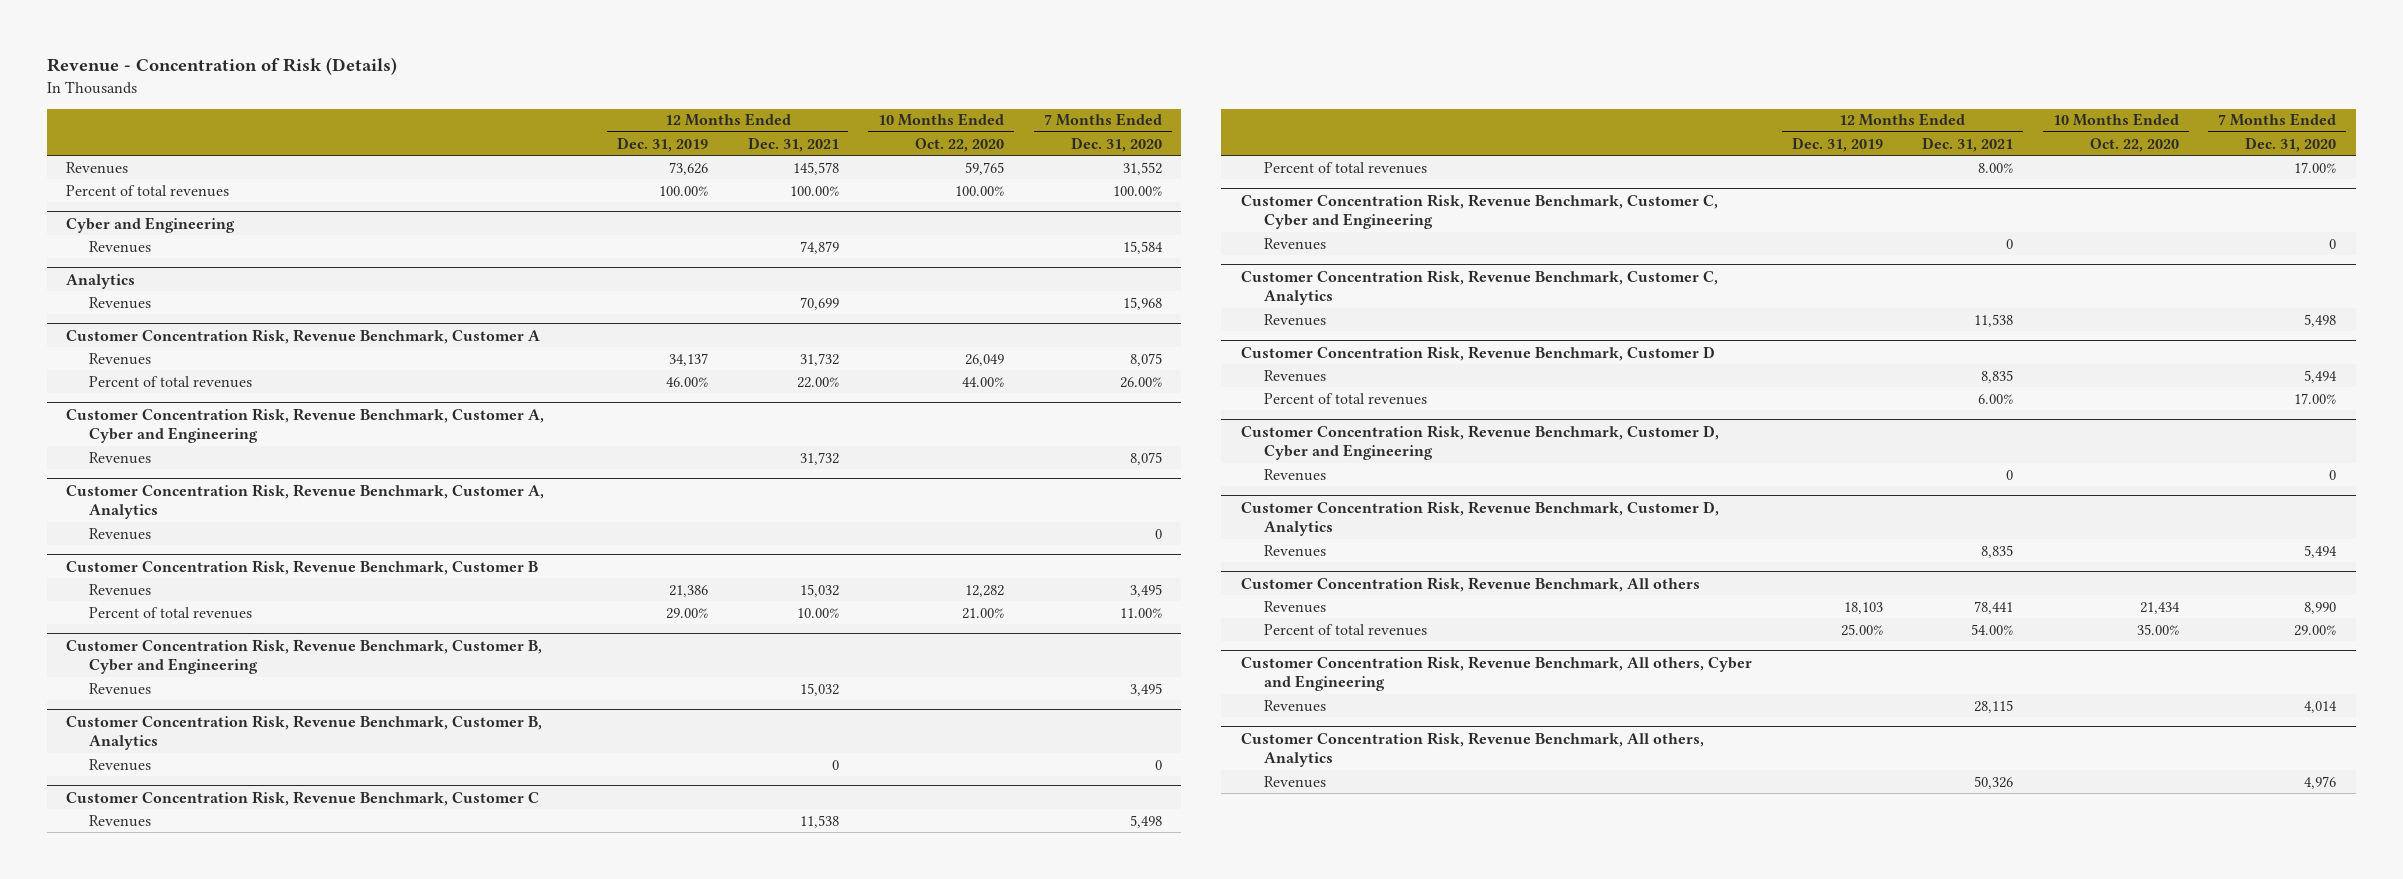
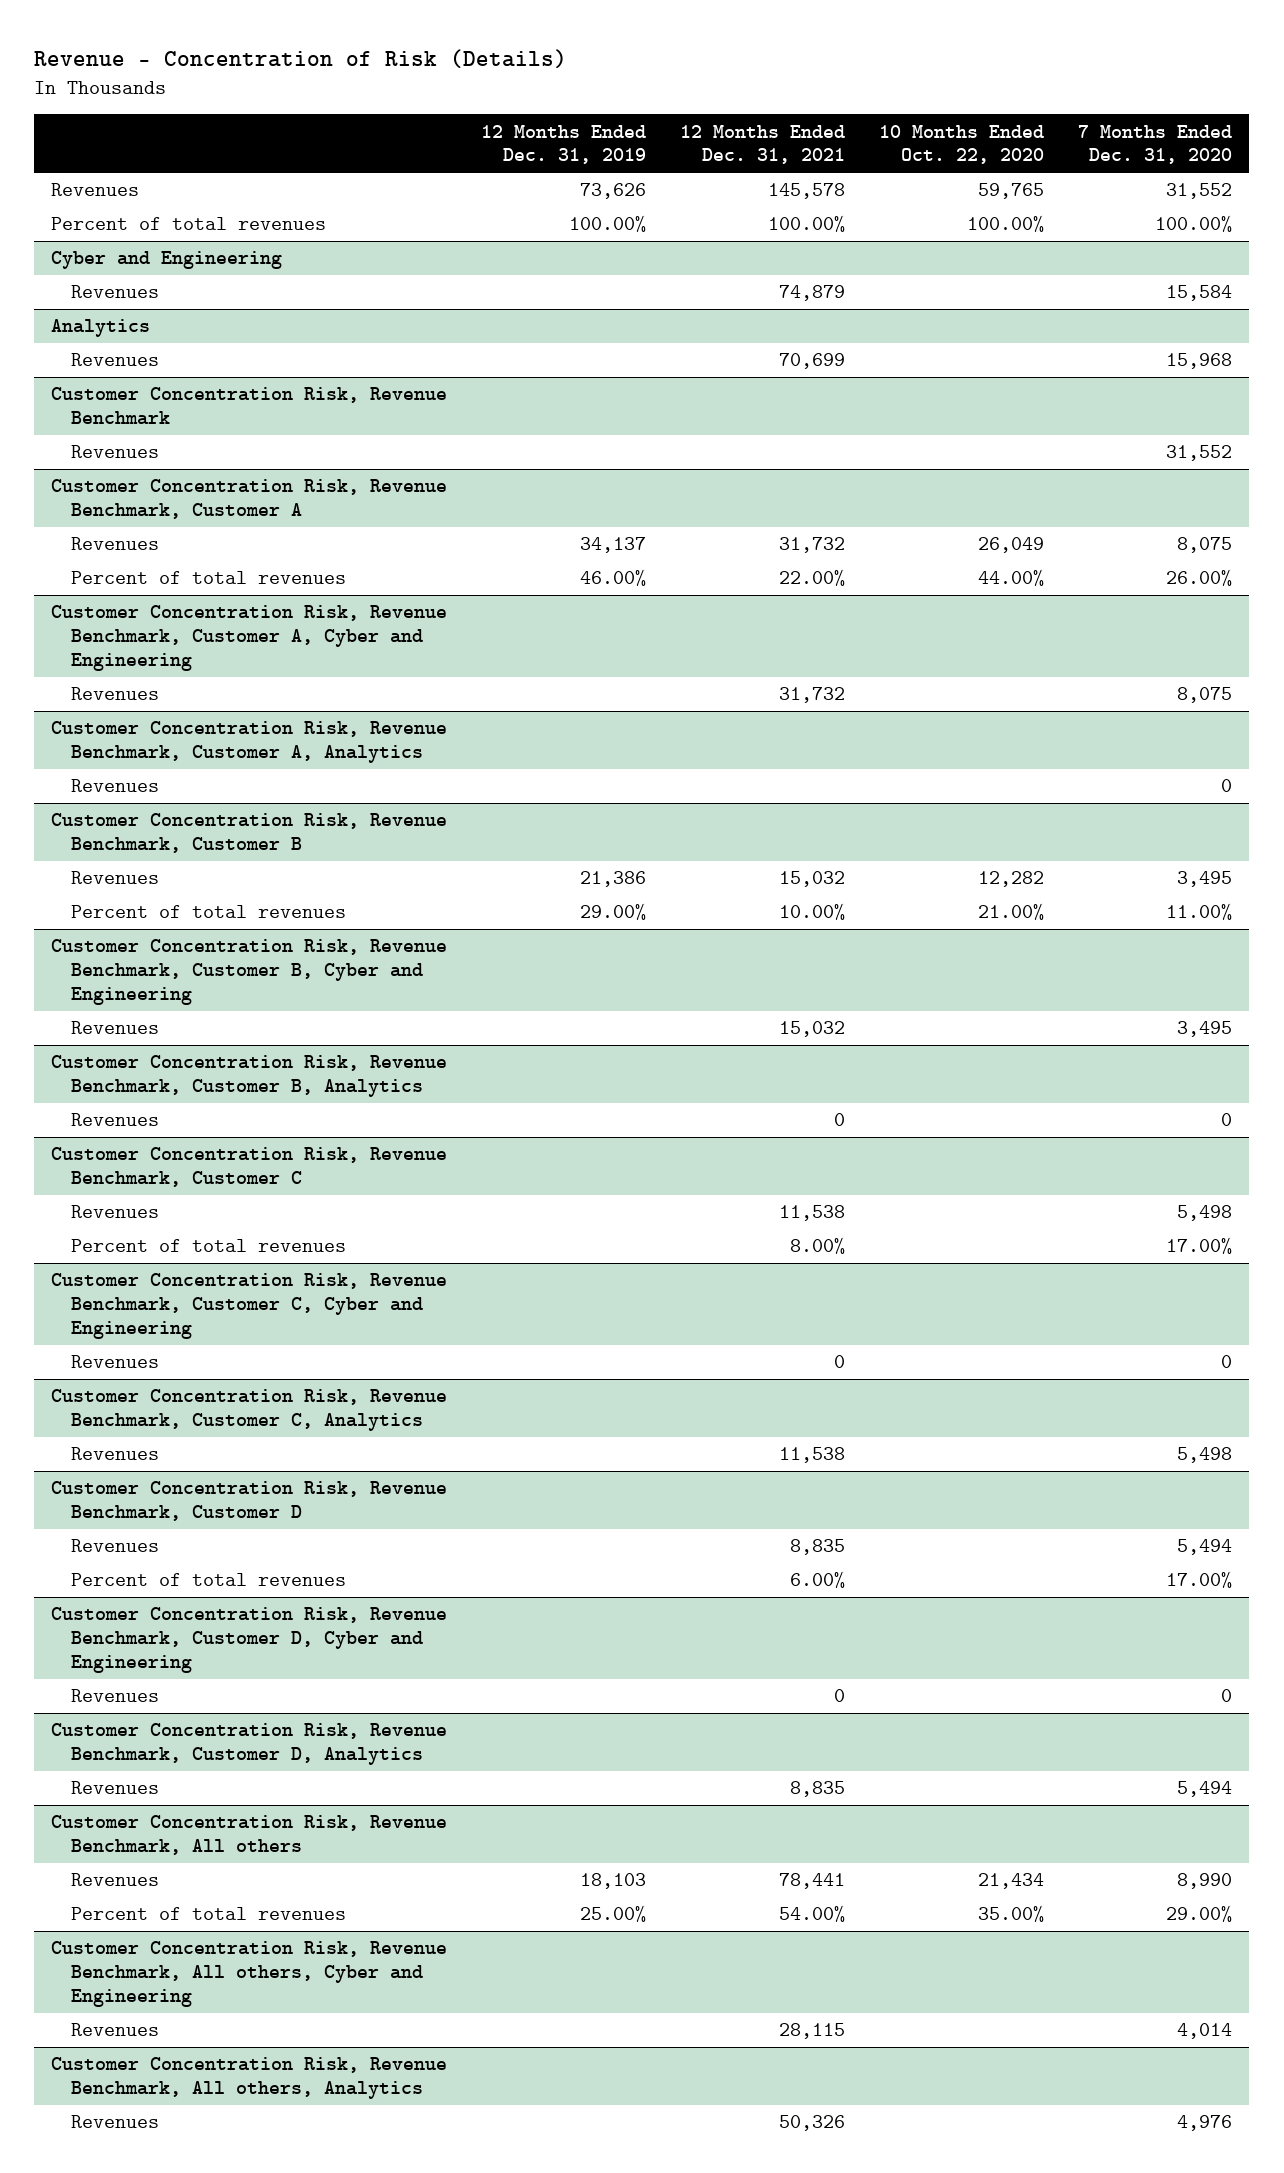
+ Customer Concentration Risk, Revenue Benchmark
+ Revenues | | | | 31,552

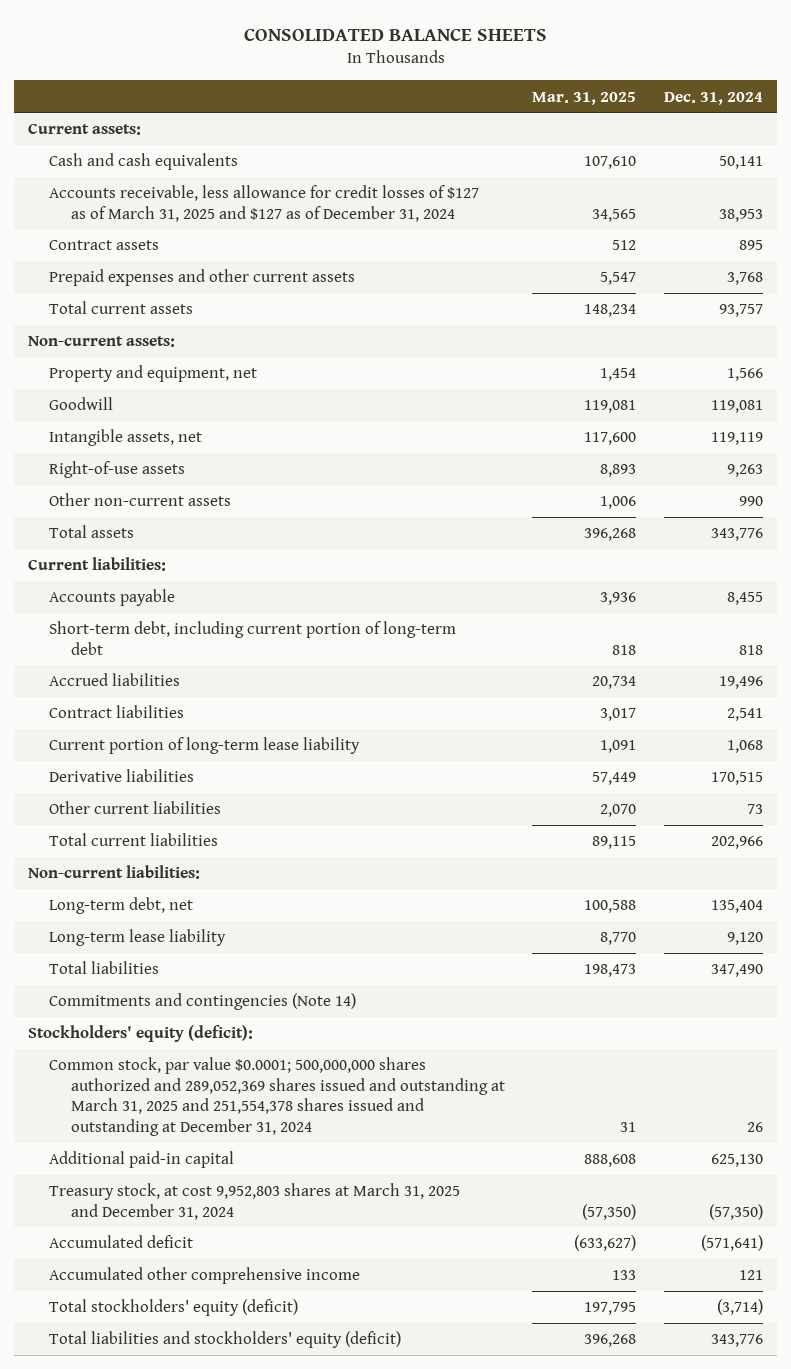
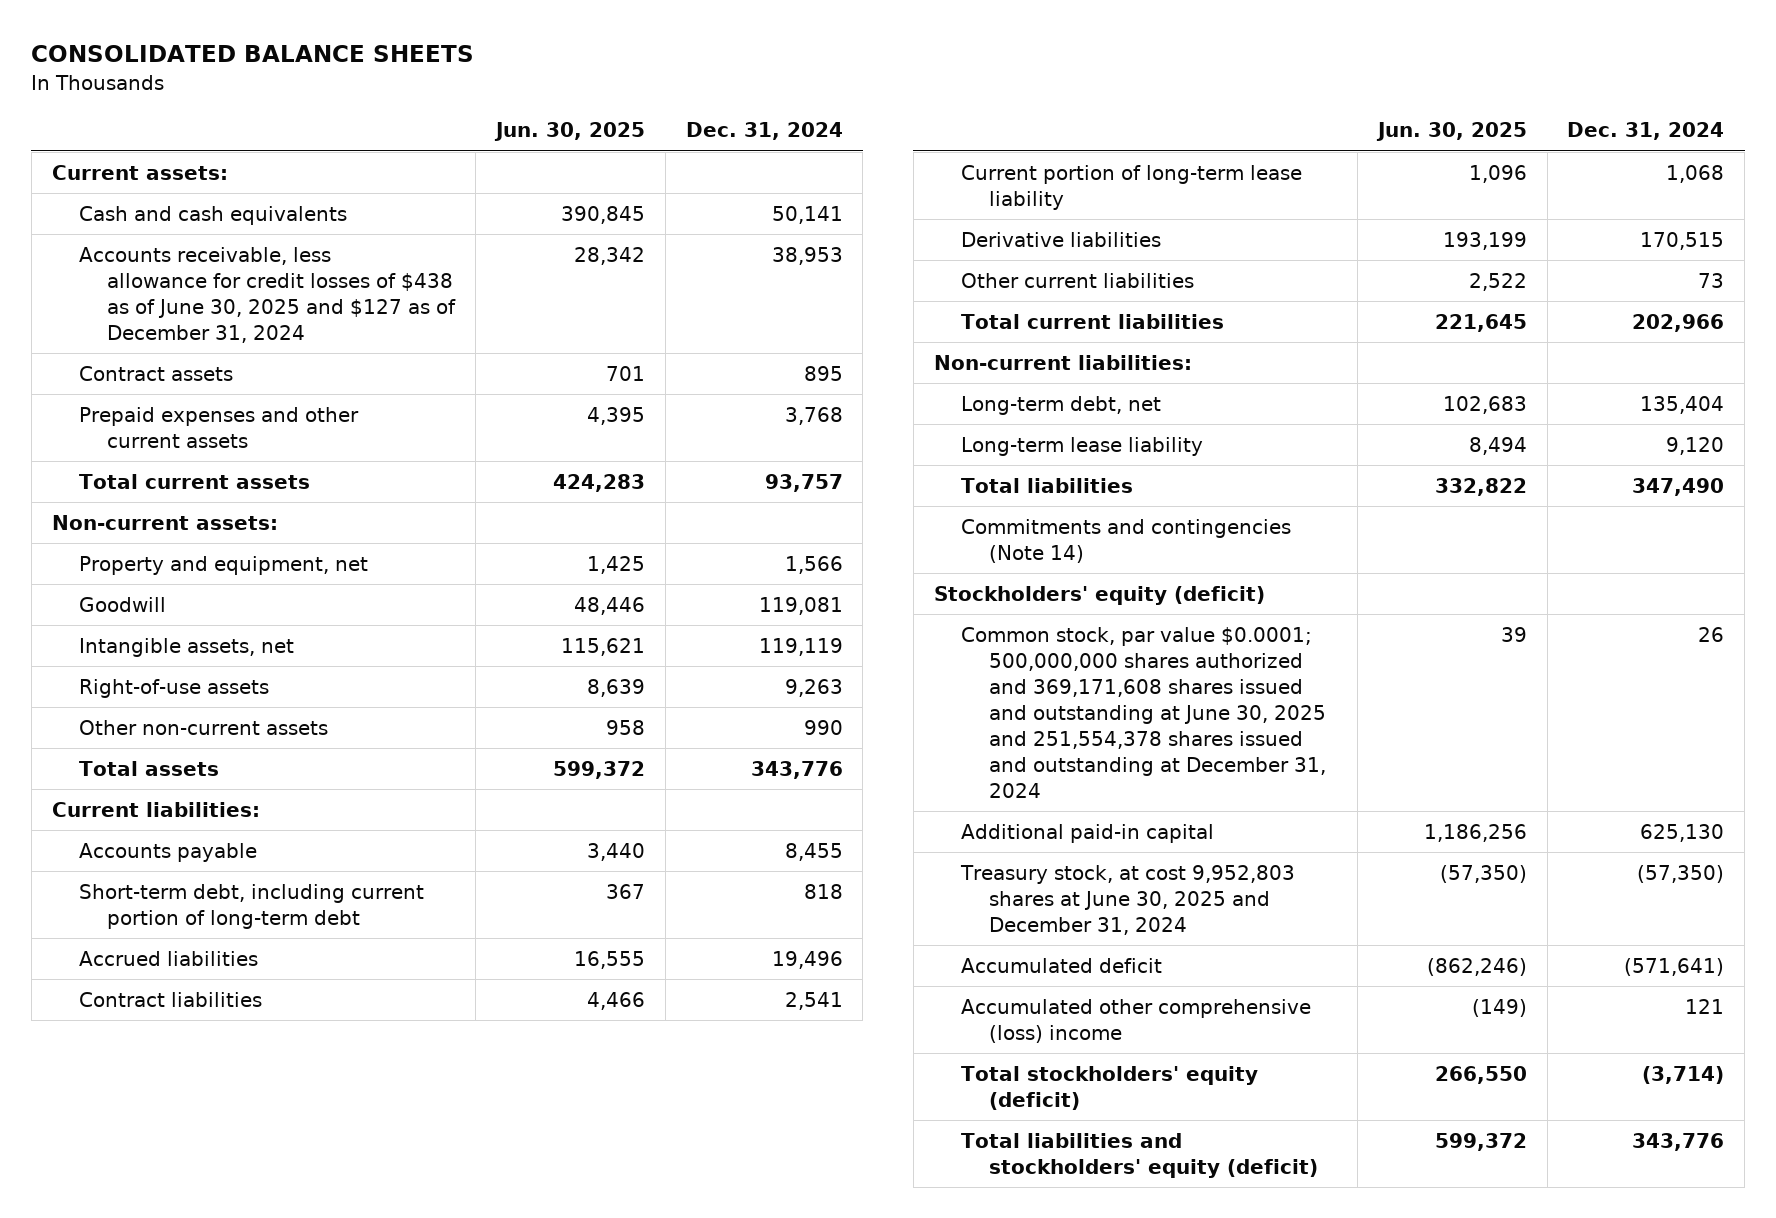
- | Mar. 31, 2025 | Dec. 31, 2024
+ | Jun. 30, 2025 | Dec. 31, 2024
- Accounts receivable, less allowance for credit losses of $127 as of March 31, 2025 and $127 as of December 31, 2024 | 34,565 | 38,953
+ Accounts receivable, less allowance for credit losses of $438 as of June 30, 2025 and $127 as of December 31, 2024 | 28,342 | 38,953
- Stockholders' equity (deficit):
- Common stock, par value $0.0001; 500,000,000 shares authorized and 289,052,369 shares issued and outstanding at March 31, 2025 and 251,554,378 shares issued and outstanding at December 31, 2024 | 31 | 26
+ Stockholders' equity (deficit)
+ Common stock, par value $0.0001; 500,000,000 shares authorized and 369,171,608 shares issued and outstanding at June 30, 2025 and 251,554,378 shares issued and outstanding at December 31, 2024 | 39 | 26
- Treasury stock, at cost 9,952,803 shares at March 31, 2025 and December 31, 2024 | (57,350) | (57,350)
+ Treasury stock, at cost 9,952,803 shares at June 30, 2025 and December 31, 2024 | (57,350) | (57,350)
- Accumulated other comprehensive income | 133 | 121
+ Accumulated other comprehensive (loss) income | (149) | 121

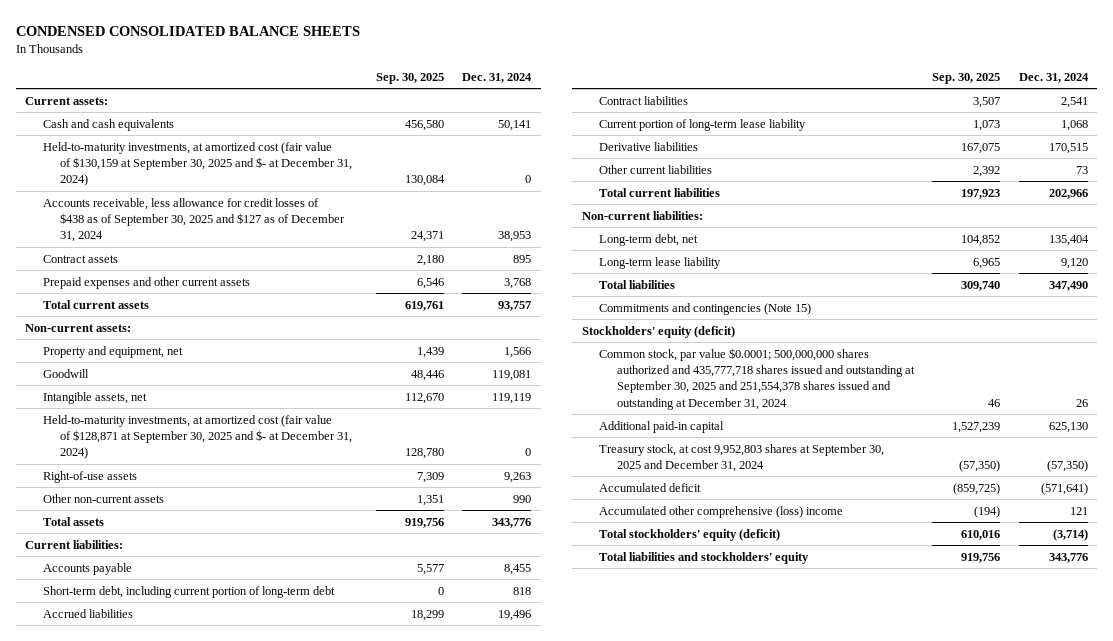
- CONSOLIDATED BALANCE SHEETS
+ CONDENSED CONSOLIDATED BALANCE SHEETS
- | Jun. 30, 2025 | Dec. 31, 2024
+ | Sep. 30, 2025 | Dec. 31, 2024
- Accounts receivable, less allowance for credit losses of $438 as of June 30, 2025 and $127 as of December 31, 2024 | 28,342 | 38,953
+ Held-to-maturity investments, at amortized cost (fair value of $130,159 at September 30, 2025 and $- at December 31, 2024) | 130,084 | 0
+ Accounts receivable, less allowance for credit losses of $438 as of September 30, 2025 and $127 as of December 31, 2024 | 24,371 | 38,953
+ Held-to-maturity investments, at amortized cost (fair value of $128,871 at September 30, 2025 and $- at December 31, 2024) | 128,780 | 0
- Commitments and contingencies (Note 14)
+ Commitments and contingencies (Note 15)
- Common stock, par value $0.0001; 500,000,000 shares authorized and 369,171,608 shares issued and outstanding at June 30, 2025 and 251,554,378 shares issued and outstanding at December 31, 2024 | 39 | 26
+ Common stock, par value $0.0001; 500,000,000 shares authorized and 435,777,718 shares issued and outstanding at September 30, 2025 and 251,554,378 shares issued and outstanding at December 31, 2024 | 46 | 26
- Treasury stock, at cost 9,952,803 shares at June 30, 2025 and December 31, 2024 | (57,350) | (57,350)
+ Treasury stock, at cost 9,952,803 shares at September 30, 2025 and December 31, 2024 | (57,350) | (57,350)
- Total liabilities and stockholders' equity (deficit) | 599,372 | 343,776
+ Total liabilities and stockholders' equity | 919,756 | 343,776

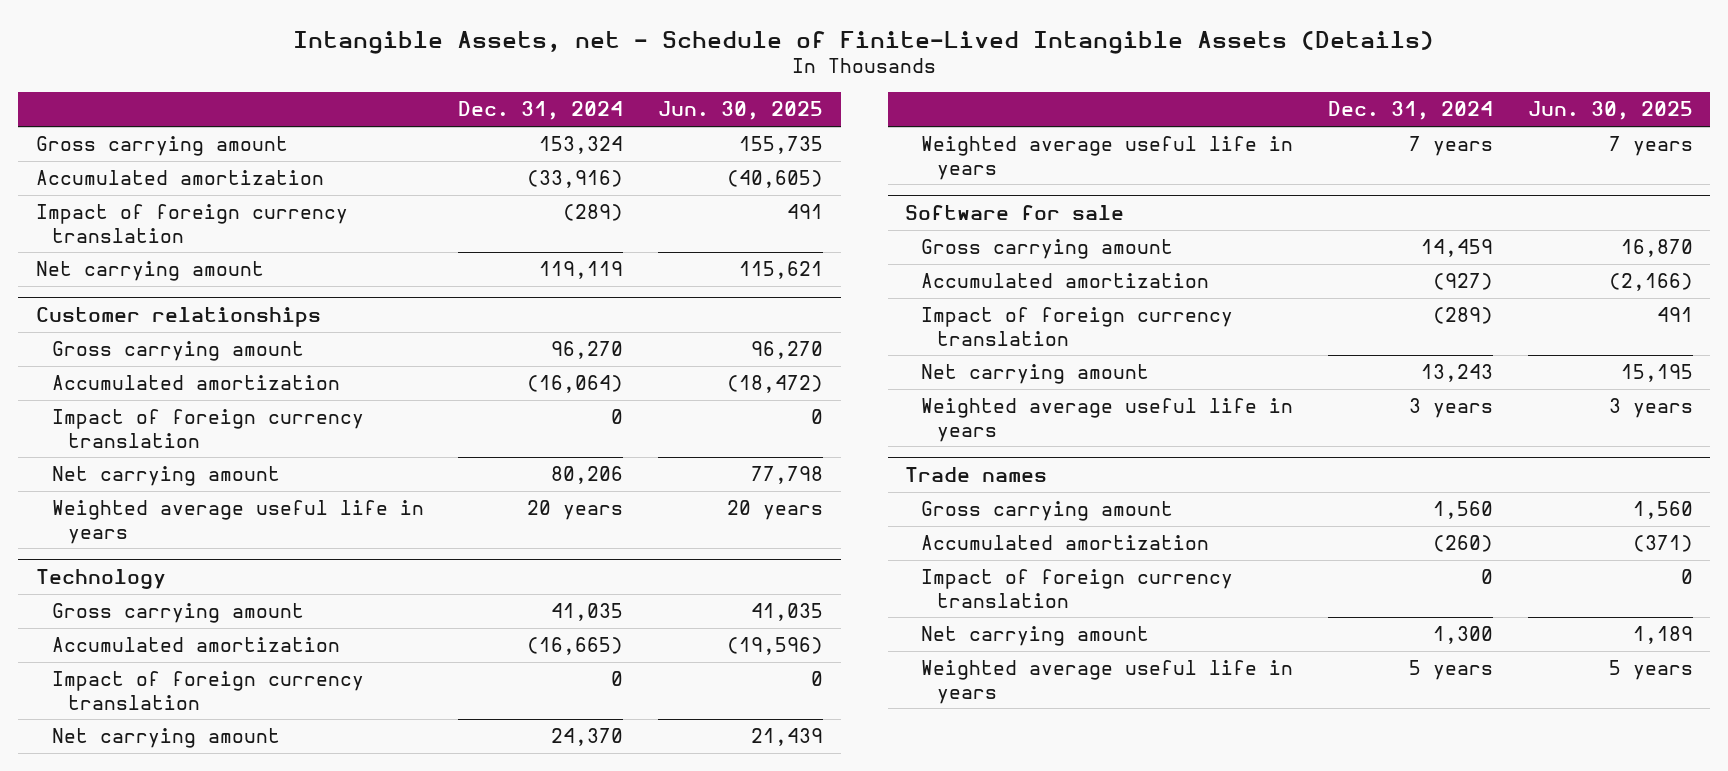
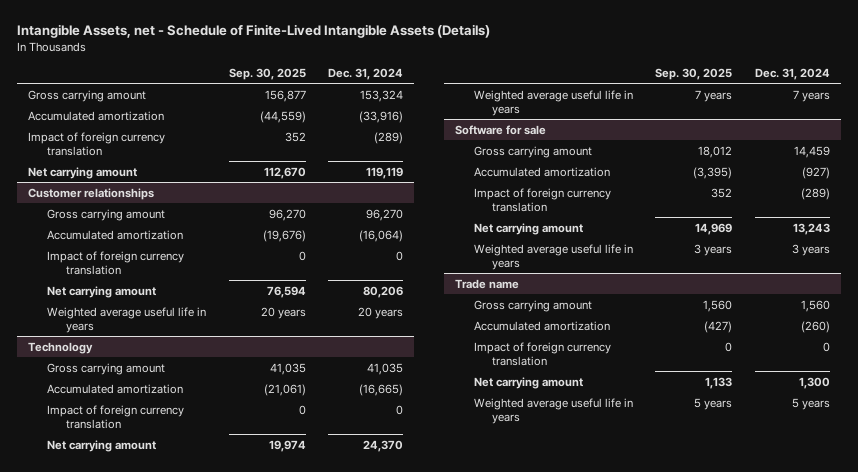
- | Dec. 31, 2024 | Jun. 30, 2025
+ | Sep. 30, 2025 | Dec. 31, 2024
- Trade names
+ Trade name

